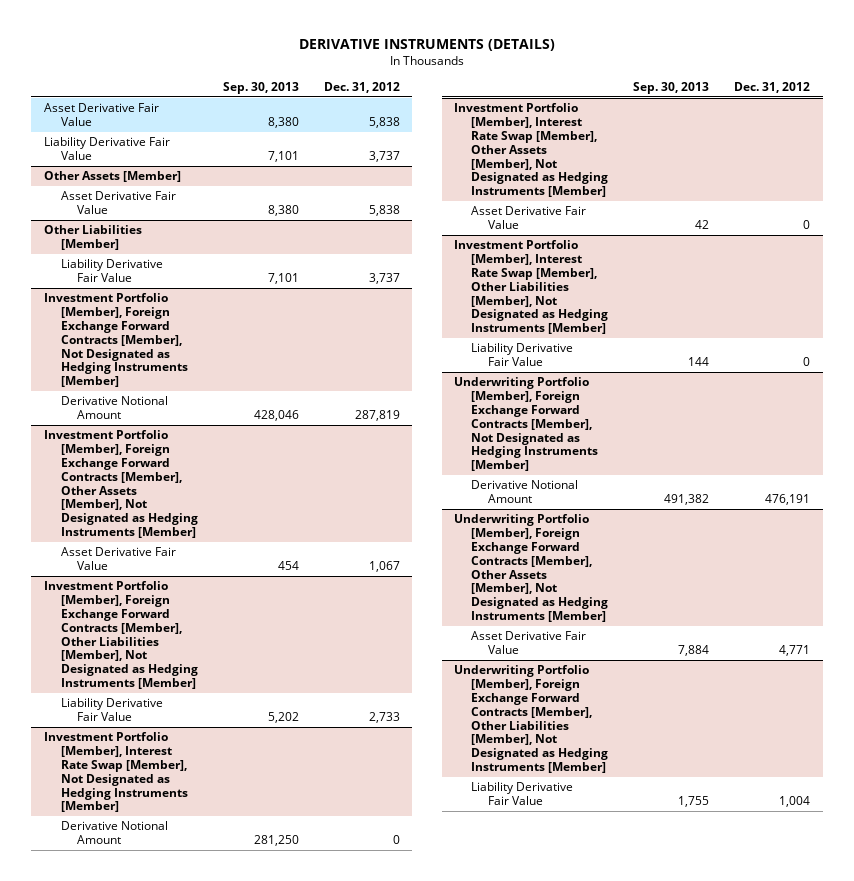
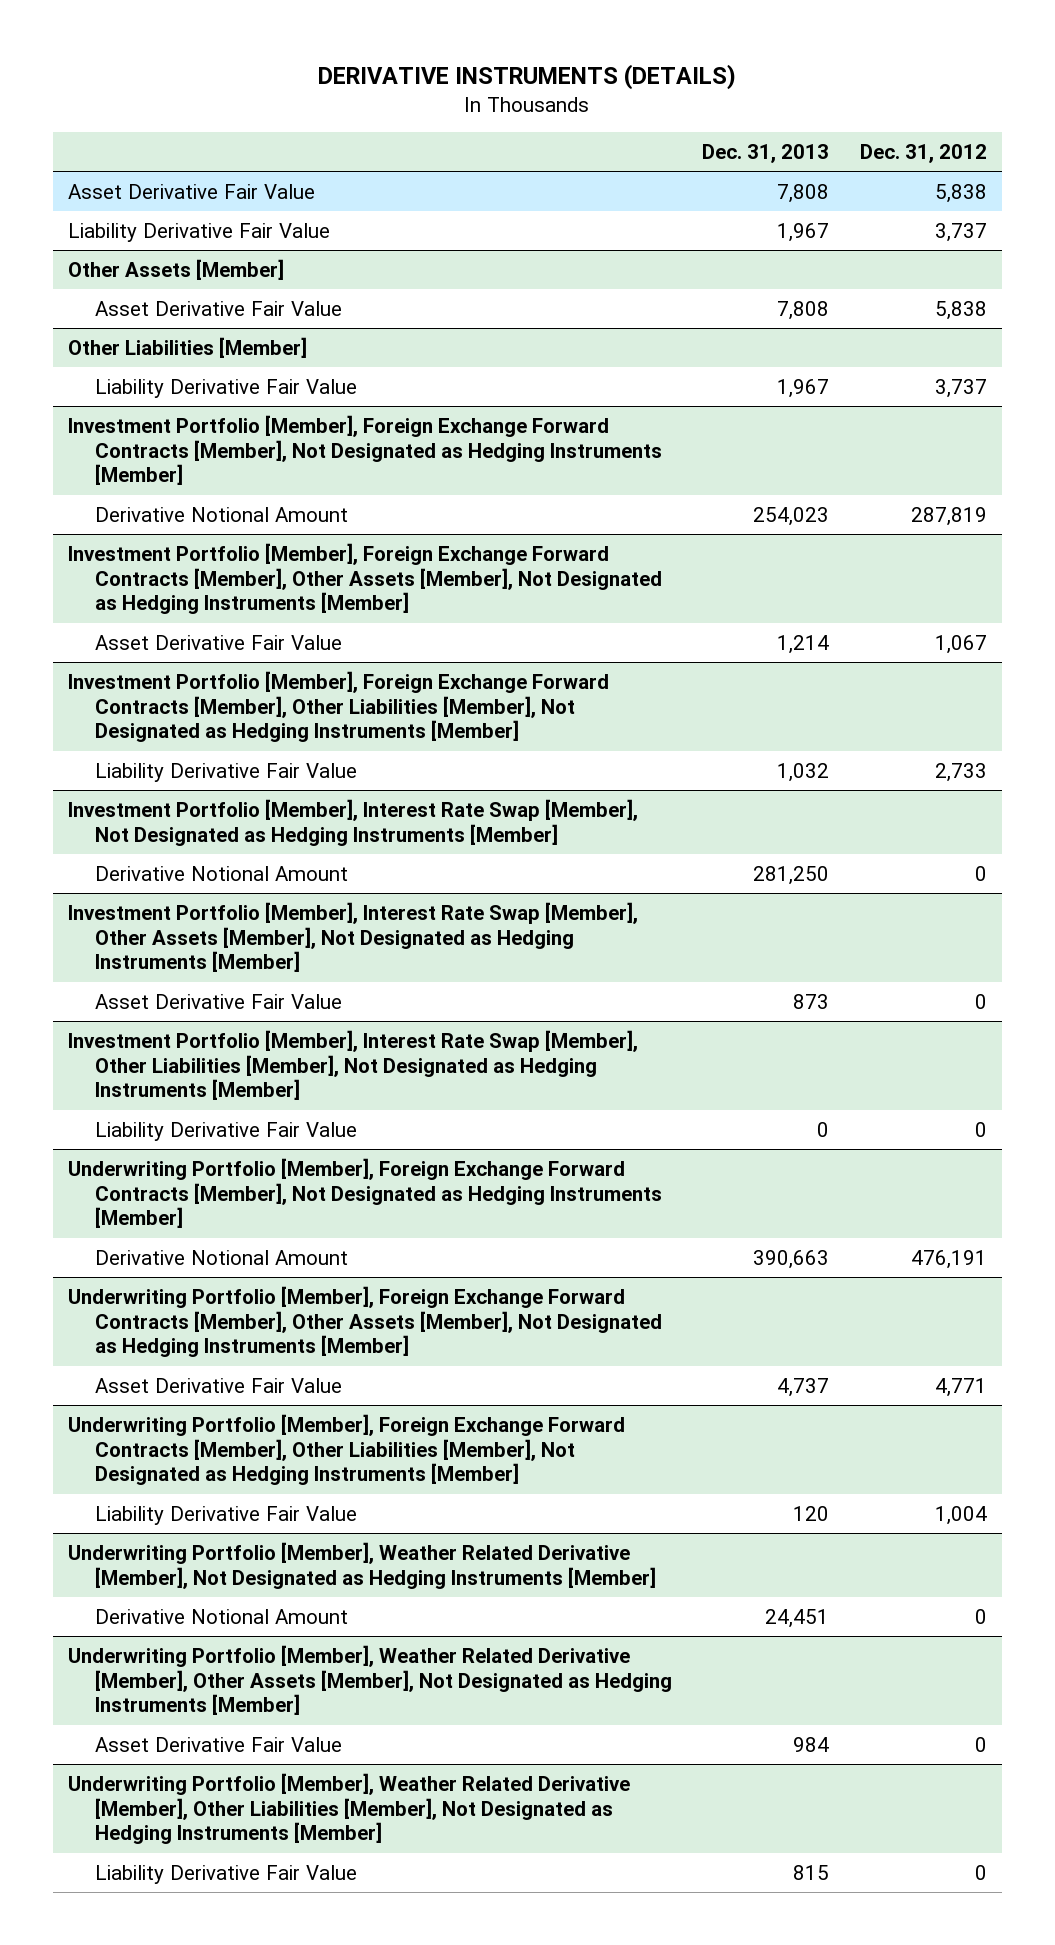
- | Sep. 30, 2013 | Dec. 31, 2012
+ | Dec. 31, 2013 | Dec. 31, 2012
+ Underwriting Portfolio [Member], Weather Related Derivative [Member], Not Designated as Hedging Instruments [Member]
+ Derivative Notional Amount | 24,451 | 0
+ Underwriting Portfolio [Member], Weather Related Derivative [Member], Other Assets [Member], Not Designated as Hedging Instruments [Member]
+ Asset Derivative Fair Value | 984 | 0
+ Underwriting Portfolio [Member], Weather Related Derivative [Member], Other Liabilities [Member], Not Designated as Hedging Instruments [Member]
+ Liability Derivative Fair Value | 815 | 0

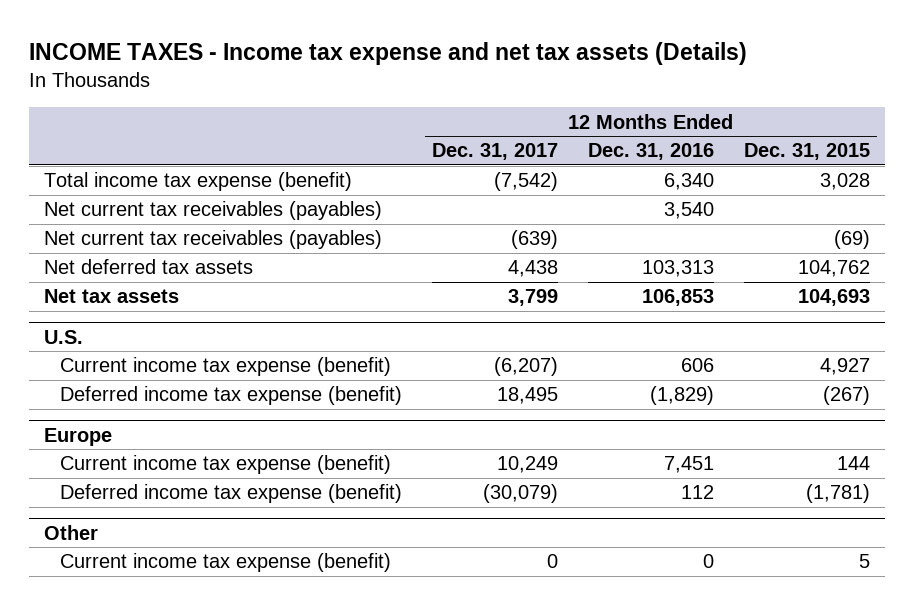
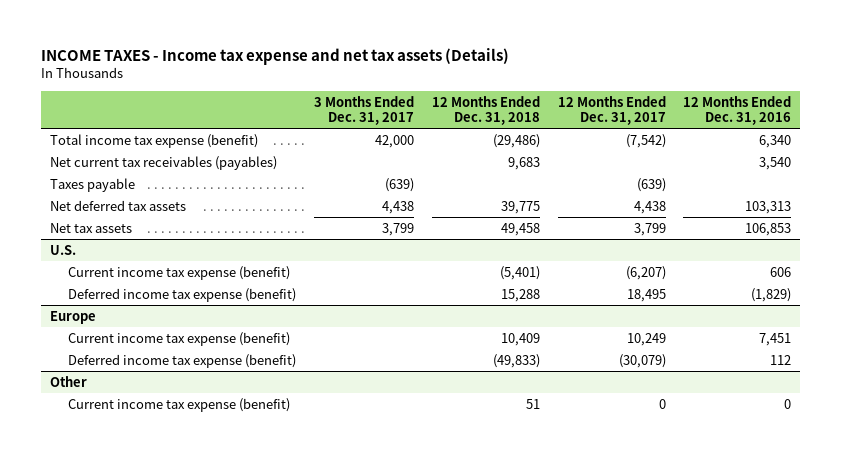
- | 12 Months Ended Dec. 31, 2017 | 12 Months Ended Dec. 31, 2016 | 12 Months Ended Dec. 31, 2015
+ | 3 Months Ended Dec. 31, 2017 | 12 Months Ended Dec. 31, 2018 | 12 Months Ended Dec. 31, 2017 | 12 Months Ended Dec. 31, 2016
- Net current tax receivables (payables) | (639) | | (69)
+ Taxes payable | (639) | | (639) |

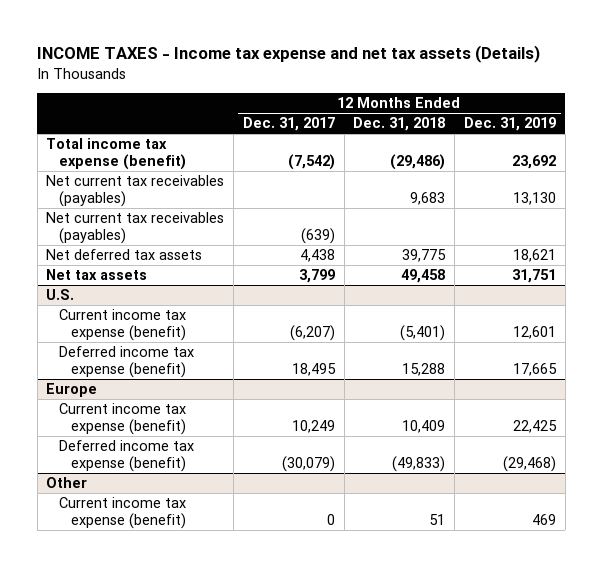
- | 3 Months Ended Dec. 31, 2017 | 12 Months Ended Dec. 31, 2018 | 12 Months Ended Dec. 31, 2017 | 12 Months Ended Dec. 31, 2016
+ | 12 Months Ended Dec. 31, 2017 | 12 Months Ended Dec. 31, 2018 | 12 Months Ended Dec. 31, 2019
- Taxes payable | (639) | | (639) |
+ Net current tax receivables (payables) | (639) | |

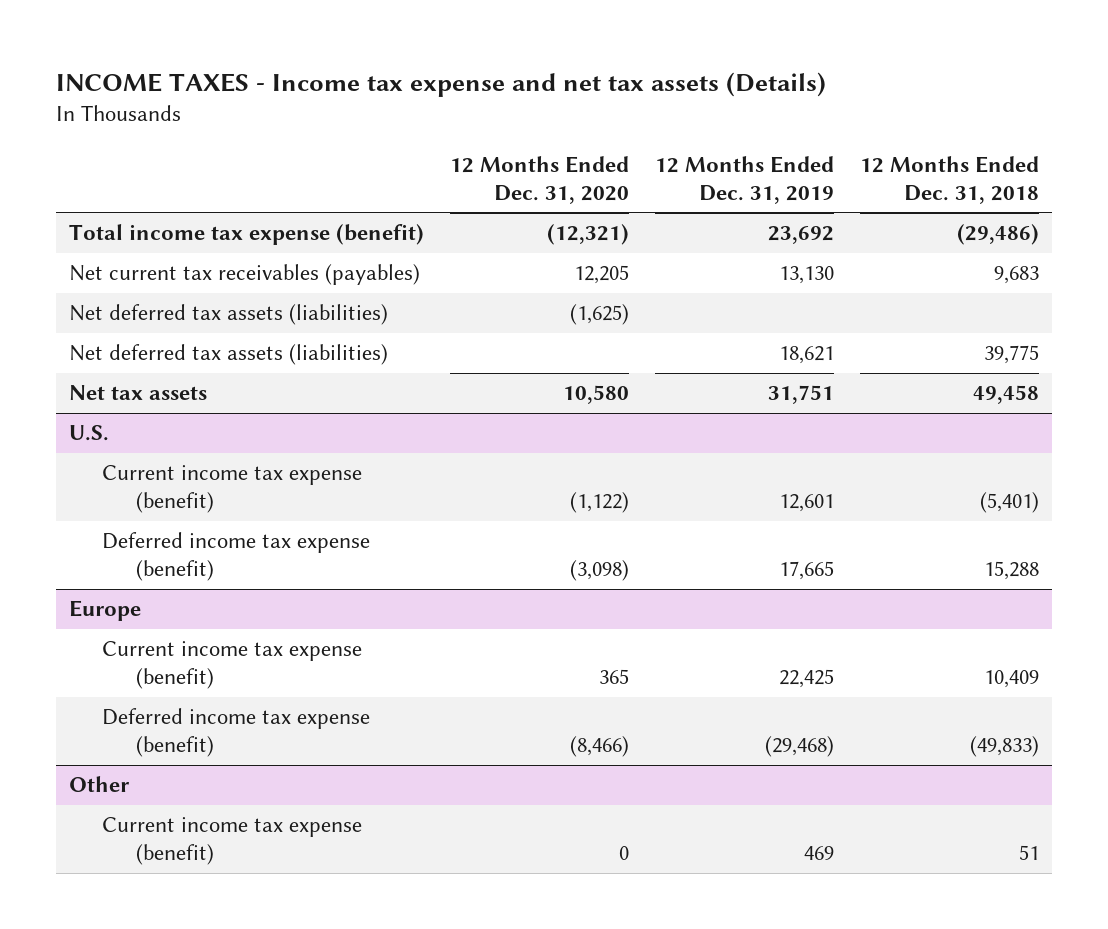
- | 12 Months Ended Dec. 31, 2017 | 12 Months Ended Dec. 31, 2018 | 12 Months Ended Dec. 31, 2019
+ | 12 Months Ended Dec. 31, 2020 | 12 Months Ended Dec. 31, 2019 | 12 Months Ended Dec. 31, 2018
- Net current tax receivables (payables) | (639) | |
- Net deferred tax assets | 4,438 | 39,775 | 18,621
+ Net deferred tax assets (liabilities) | (1,625) | |
+ Net deferred tax assets (liabilities) | | 18,621 | 39,775

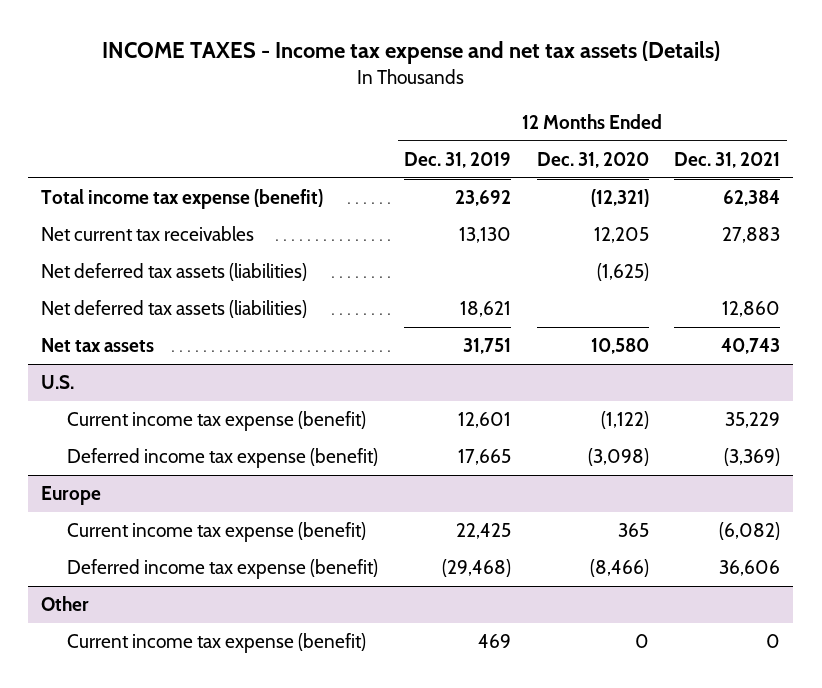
- | 12 Months Ended Dec. 31, 2020 | 12 Months Ended Dec. 31, 2019 | 12 Months Ended Dec. 31, 2018
+ | 12 Months Ended Dec. 31, 2019 | 12 Months Ended Dec. 31, 2020 | 12 Months Ended Dec. 31, 2021
- Net current tax receivables (payables) | 12,205 | 13,130 | 9,683
+ Net current tax receivables | 13,130 | 12,205 | 27,883

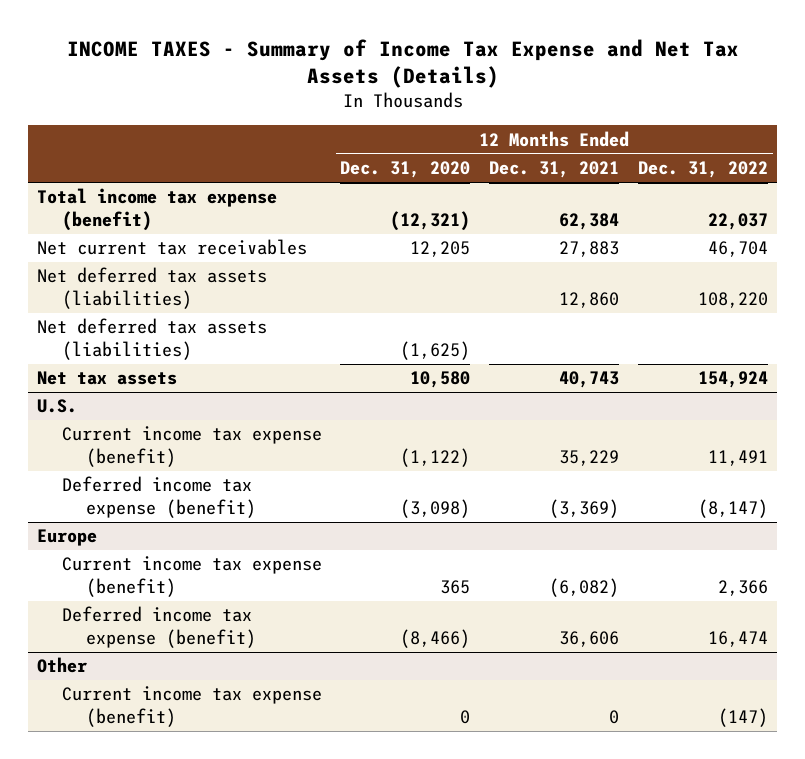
- INCOME TAXES - Income tax expense and net tax assets (Details)
+ INCOME TAXES - Summary of Income Tax Expense and Net Tax Assets (Details)
- | 12 Months Ended Dec. 31, 2019 | 12 Months Ended Dec. 31, 2020 | 12 Months Ended Dec. 31, 2021
+ | 12 Months Ended Dec. 31, 2020 | 12 Months Ended Dec. 31, 2021 | 12 Months Ended Dec. 31, 2022
moved down: Net deferred tax assets (liabilities) | (1,625) | |

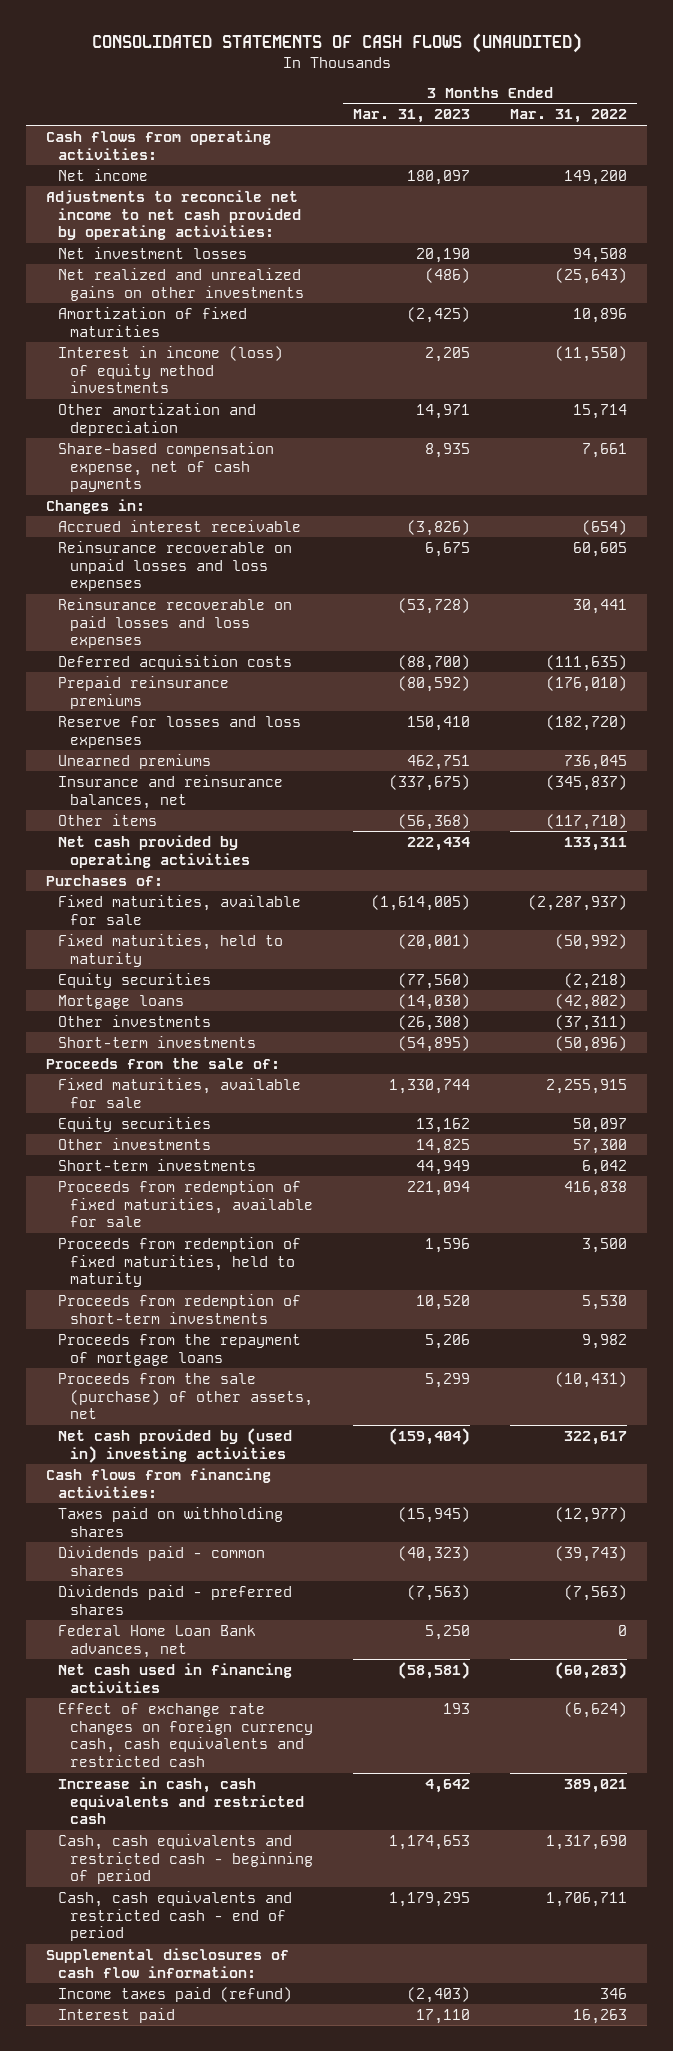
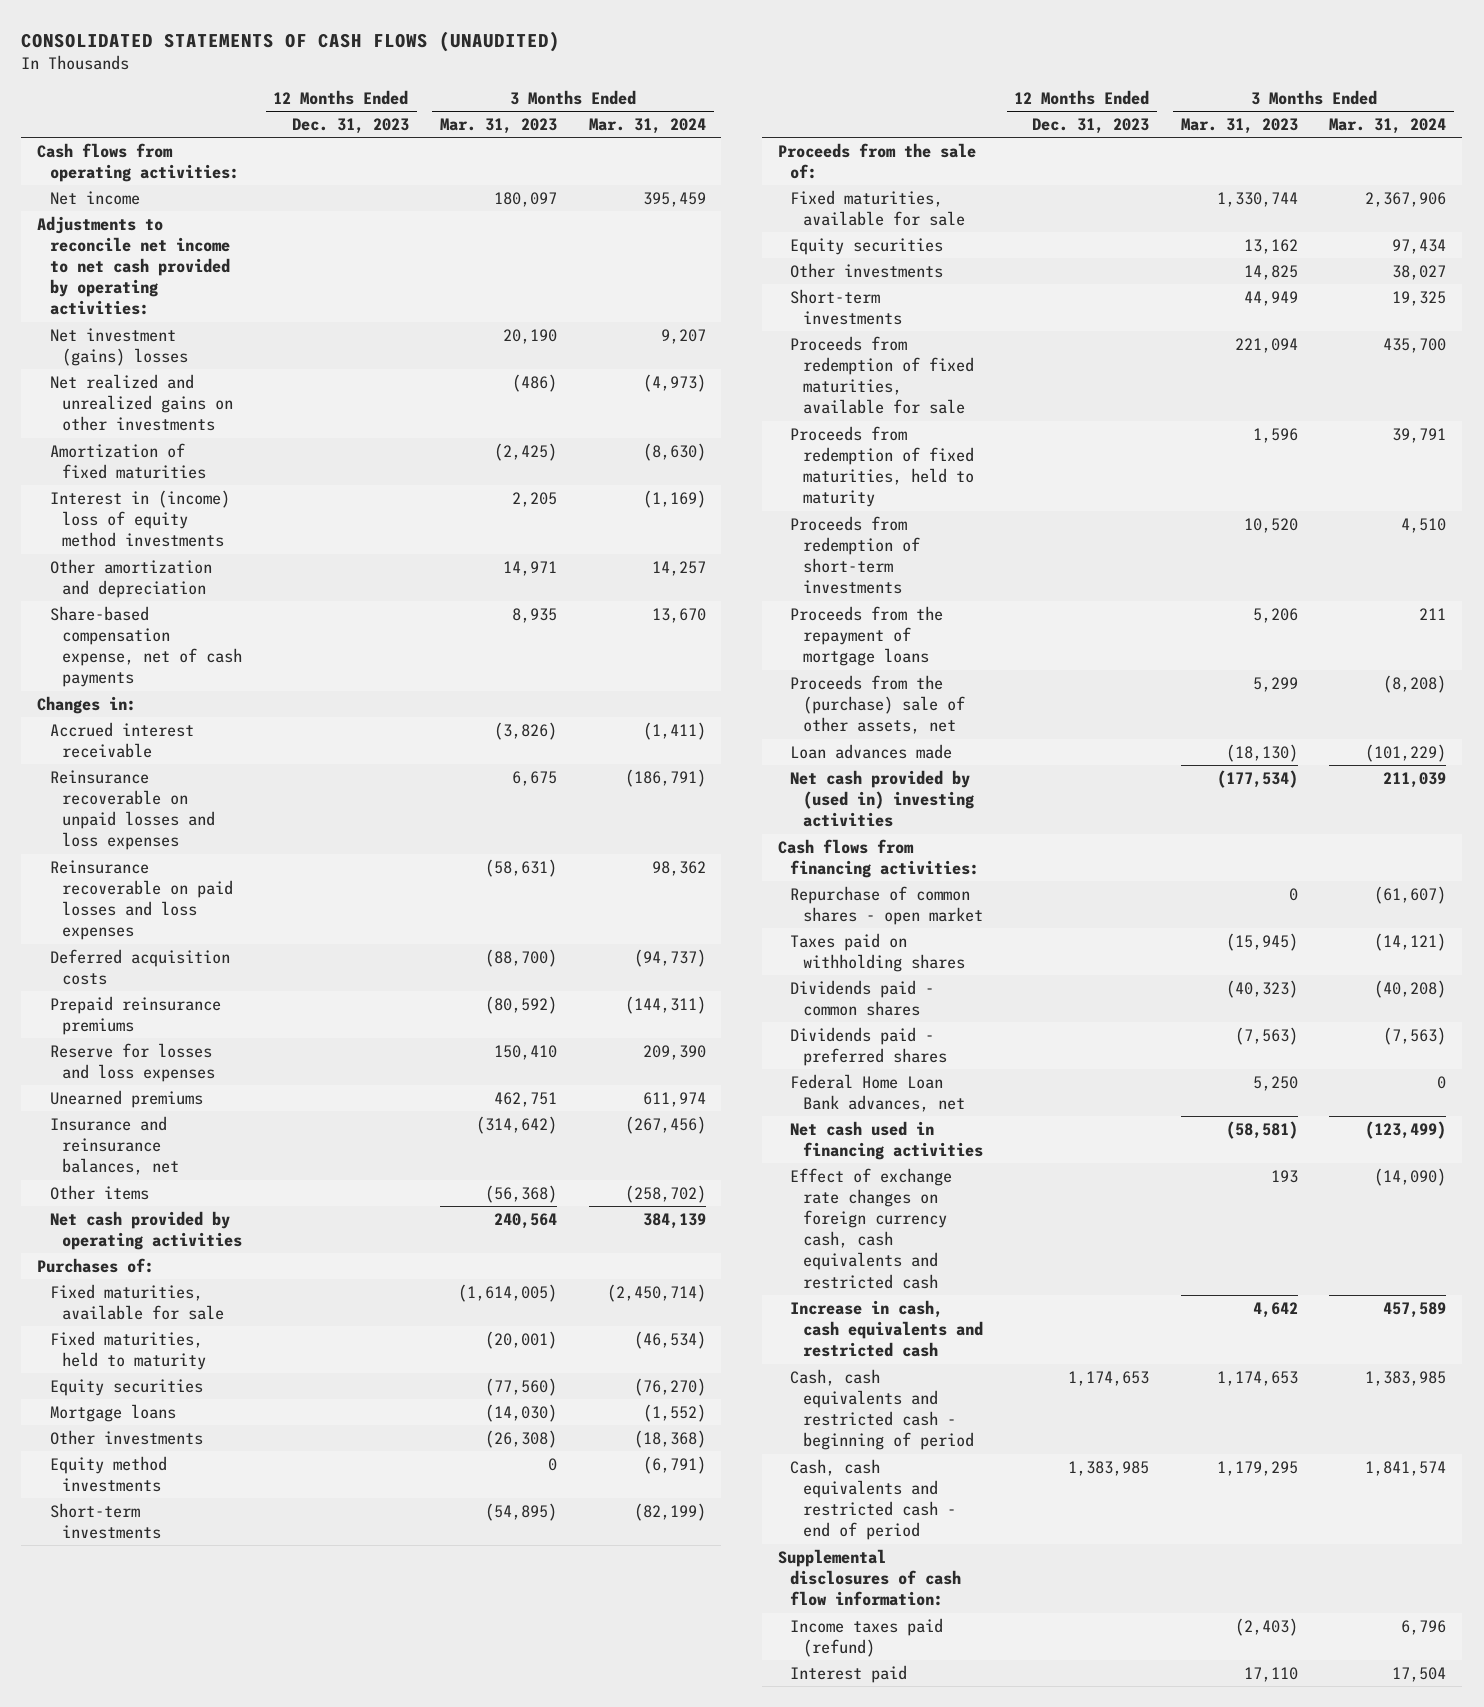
- | 3 Months Ended Mar. 31, 2023 | 3 Months Ended Mar. 31, 2022
+ | 12 Months Ended Dec. 31, 2023 | 3 Months Ended Mar. 31, 2023 | 3 Months Ended Mar. 31, 2024
- Net investment losses | 20,190 | 94,508
+ Net investment (gains) losses | | 20,190 | 9,207
- Interest in income (loss) of equity method investments | 2,205 | (11,550)
+ Interest in (income) loss of equity method investments | | 2,205 | (1,169)
- Reinsurance recoverable on paid losses and loss expenses | (53,728) | 30,441
+ Reinsurance recoverable on paid losses and loss expenses | | (58,631) | 98,362
- Insurance and reinsurance balances, net | (337,675) | (345,837)
+ Insurance and reinsurance balances, net | | (314,642) | (267,456)
- Net cash provided by operating activities | 222,434 | 133,311
+ Net cash provided by operating activities | | 240,564 | 384,139
+ Equity method investments | | 0 | (6,791)
- Proceeds from the sale (purchase) of other assets, net | 5,299 | (10,431)
- Net cash provided by (used in) investing activities | (159,404) | 322,617
+ Proceeds from the (purchase) sale of other assets, net | | 5,299 | (8,208)
+ Loan advances made | | (18,130) | (101,229)
+ Net cash provided by (used in) investing activities | | (177,534) | 211,039
+ Repurchase of common shares - open market | | 0 | (61,607)

